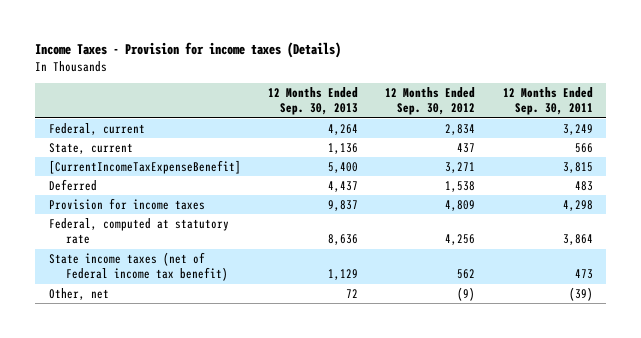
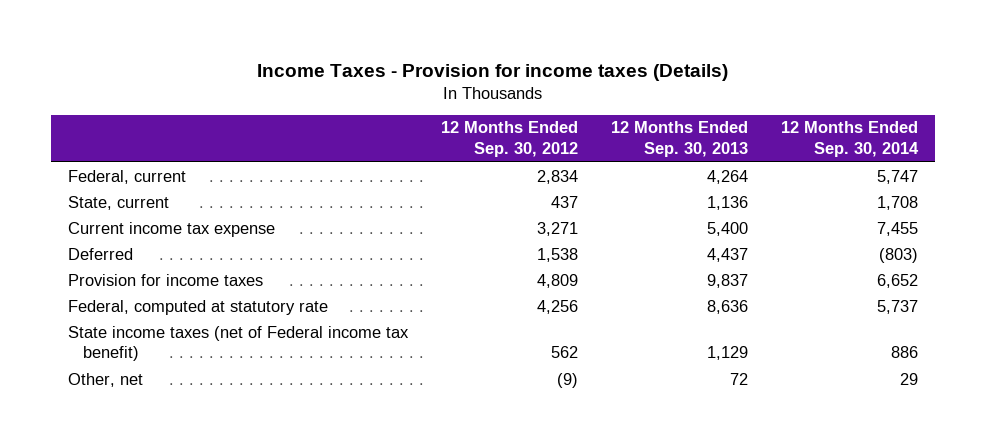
- | 12 Months Ended Sep. 30, 2013 | 12 Months Ended Sep. 30, 2012 | 12 Months Ended Sep. 30, 2011
+ | 12 Months Ended Sep. 30, 2012 | 12 Months Ended Sep. 30, 2013 | 12 Months Ended Sep. 30, 2014
- [CurrentIncomeTaxExpenseBenefit] | 5,400 | 3,271 | 3,815
+ Current income tax expense | 3,271 | 5,400 | 7,455

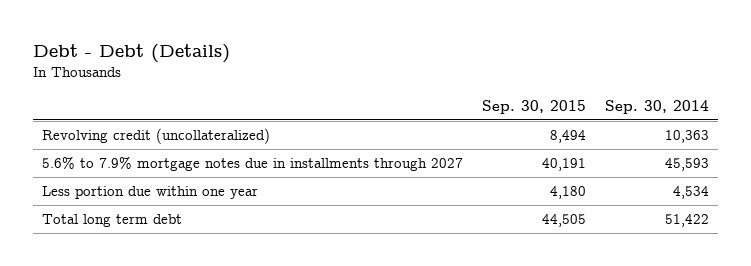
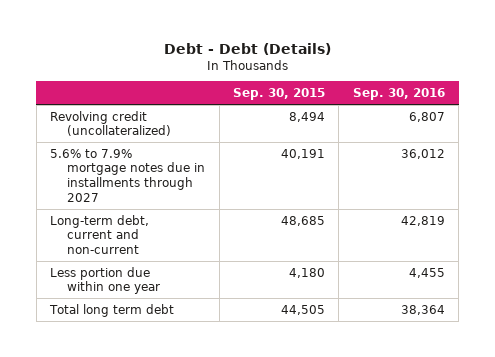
- | Sep. 30, 2015 | Sep. 30, 2014
+ | Sep. 30, 2015 | Sep. 30, 2016
+ Long-term debt, current and non-current | 48,685 | 42,819

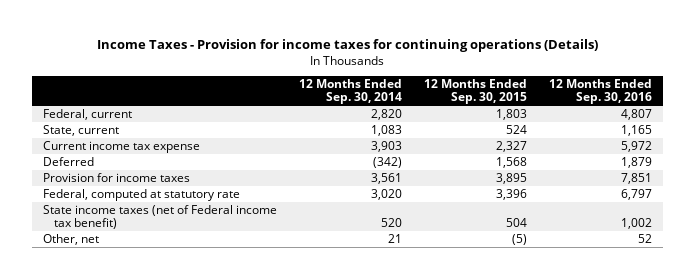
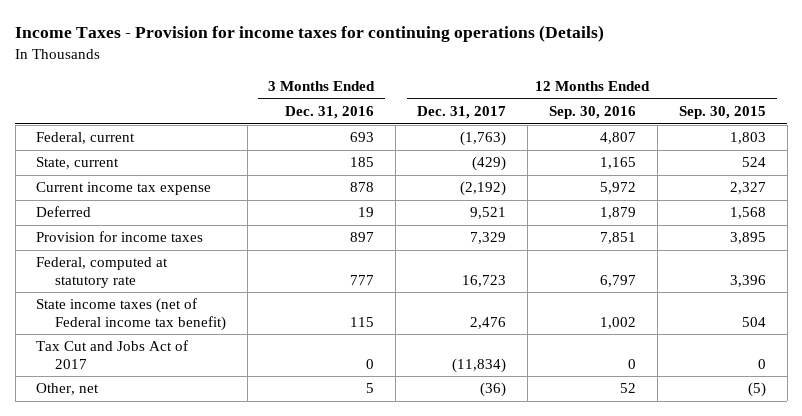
- | 12 Months Ended Sep. 30, 2014 | 12 Months Ended Sep. 30, 2015 | 12 Months Ended Sep. 30, 2016
+ | 3 Months Ended Dec. 31, 2016 | 12 Months Ended Dec. 31, 2017 | 12 Months Ended Sep. 30, 2016 | 12 Months Ended Sep. 30, 2015
+ Tax Cut and Jobs Act of 2017 | 0 | (11,834) | 0 | 0

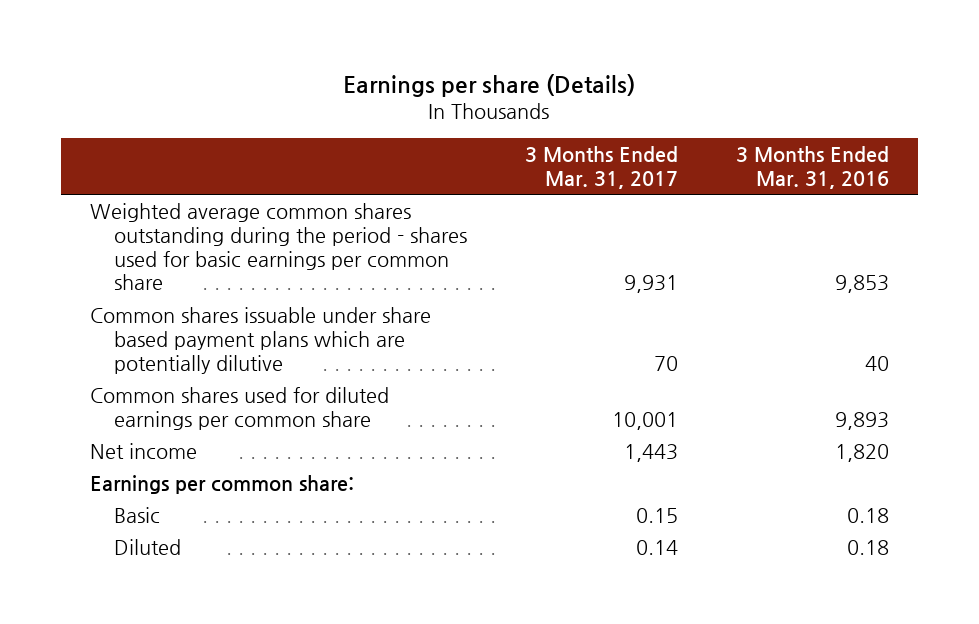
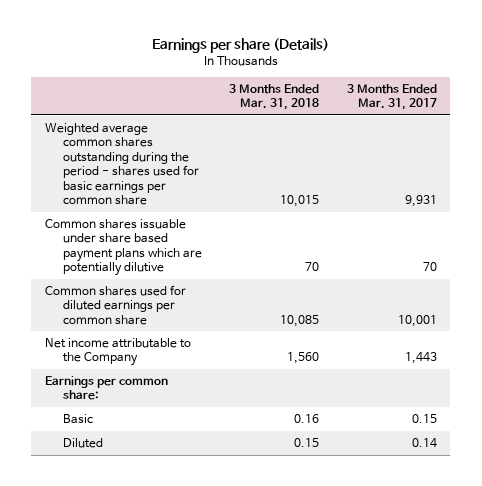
- | 3 Months Ended Mar. 31, 2017 | 3 Months Ended Mar. 31, 2016
+ | 3 Months Ended Mar. 31, 2018 | 3 Months Ended Mar. 31, 2017
- Net income | 1,443 | 1,820
+ Net income attributable to the Company | 1,560 | 1,443

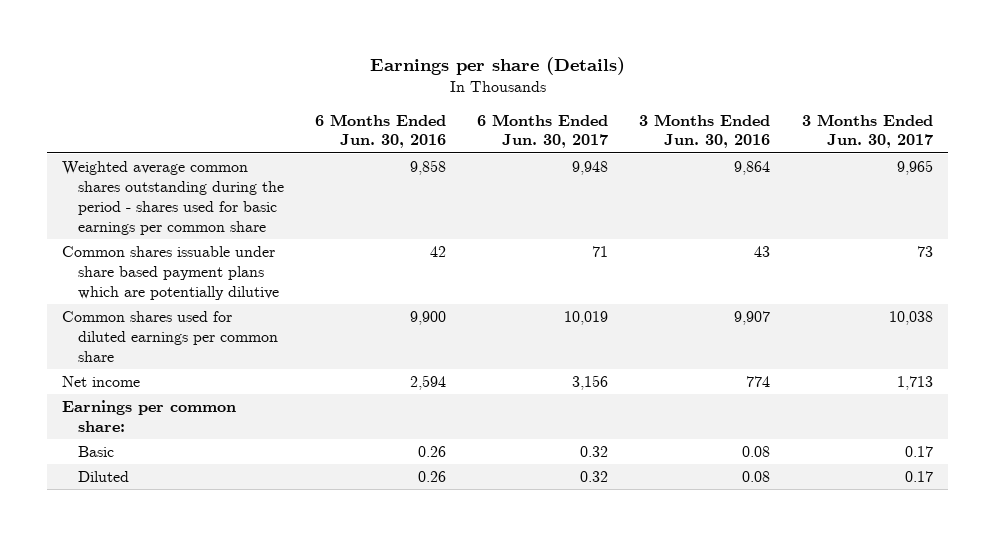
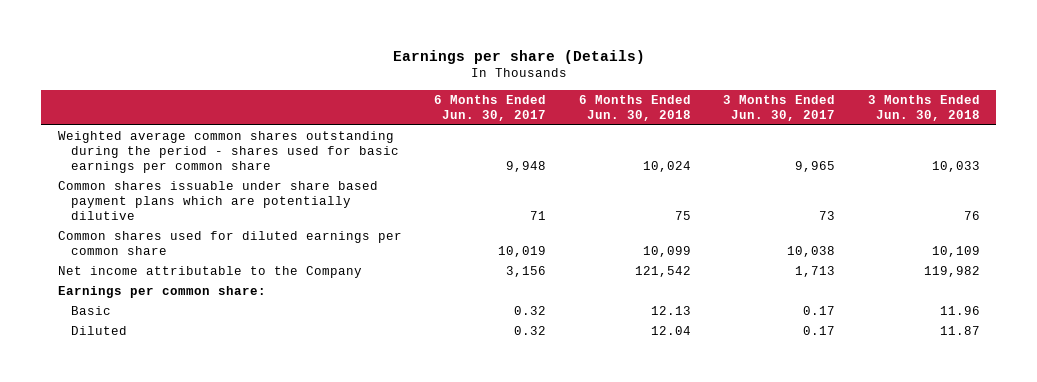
- | 6 Months Ended Jun. 30, 2016 | 6 Months Ended Jun. 30, 2017 | 3 Months Ended Jun. 30, 2016 | 3 Months Ended Jun. 30, 2017
+ | 6 Months Ended Jun. 30, 2017 | 6 Months Ended Jun. 30, 2018 | 3 Months Ended Jun. 30, 2017 | 3 Months Ended Jun. 30, 2018
- Net income | 2,594 | 3,156 | 774 | 1,713
+ Net income attributable to the Company | 3,156 | 121,542 | 1,713 | 119,982

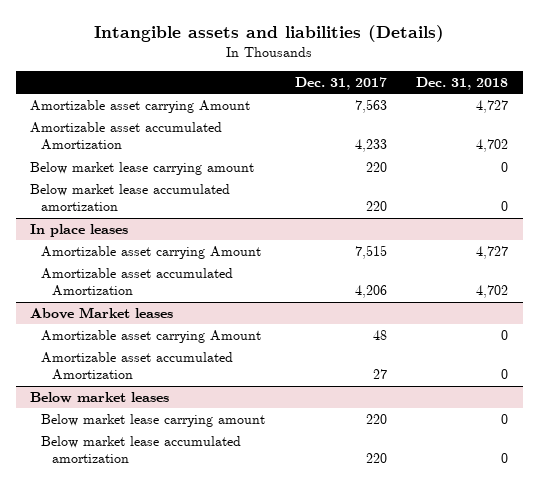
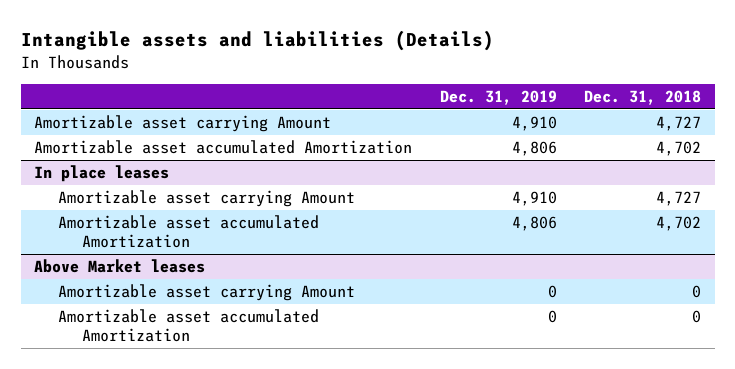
- | Dec. 31, 2017 | Dec. 31, 2018
+ | Dec. 31, 2019 | Dec. 31, 2018
- Below market lease carrying amount | 220 | 0
- Below market lease accumulated amortization | 220 | 0
- Below market leases
- Below market lease carrying amount | 220 | 0
- Below market lease accumulated amortization | 220 | 0

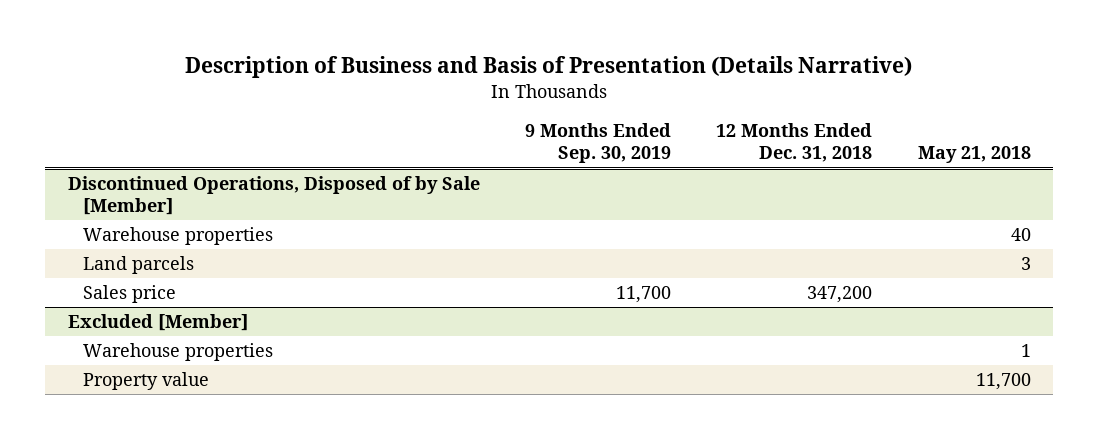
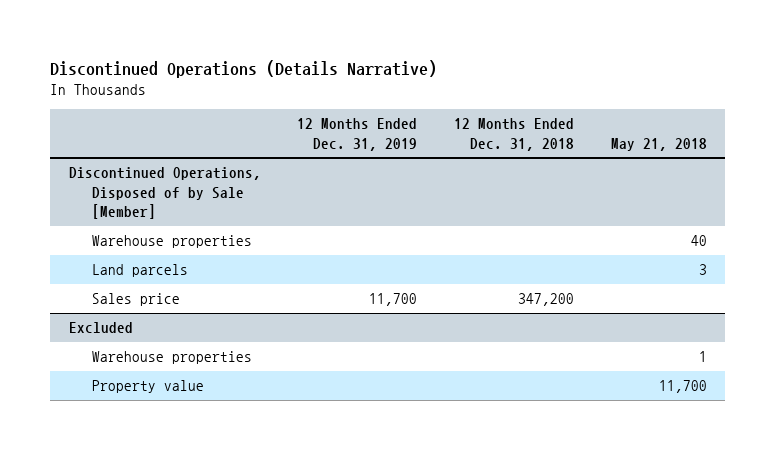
- Description of Business and Basis of Presentation (Details Narrative)
+ Discontinued Operations (Details Narrative)
- | 9 Months Ended Sep. 30, 2019 | 12 Months Ended Dec. 31, 2018 | May 21, 2018
+ | 12 Months Ended Dec. 31, 2019 | 12 Months Ended Dec. 31, 2018 | May 21, 2018
- Excluded [Member]
+ Excluded

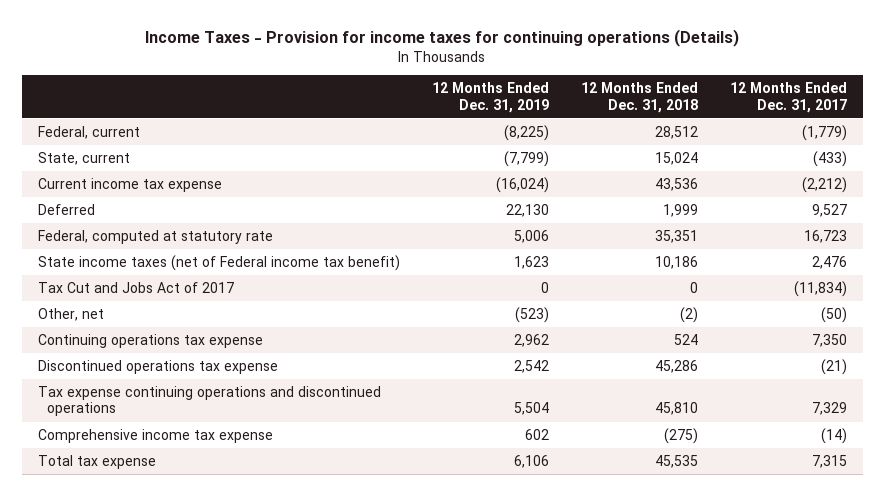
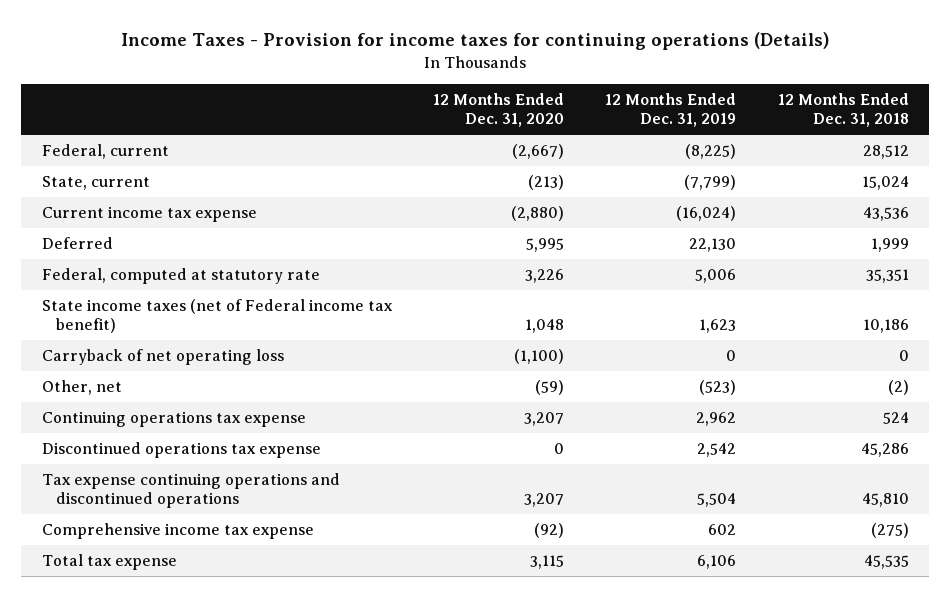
- | 12 Months Ended Dec. 31, 2019 | 12 Months Ended Dec. 31, 2018 | 12 Months Ended Dec. 31, 2017
+ | 12 Months Ended Dec. 31, 2020 | 12 Months Ended Dec. 31, 2019 | 12 Months Ended Dec. 31, 2018
- Tax Cut and Jobs Act of 2017 | 0 | 0 | (11,834)
+ Carryback of net operating loss | (1,100) | 0 | 0

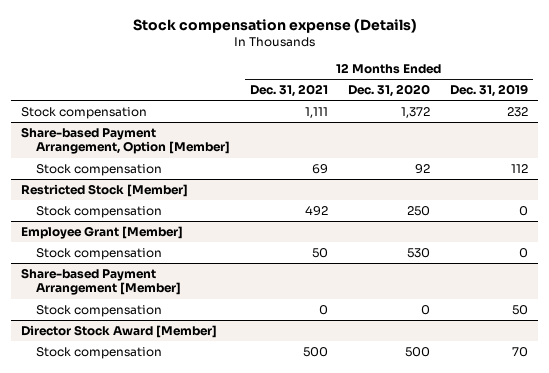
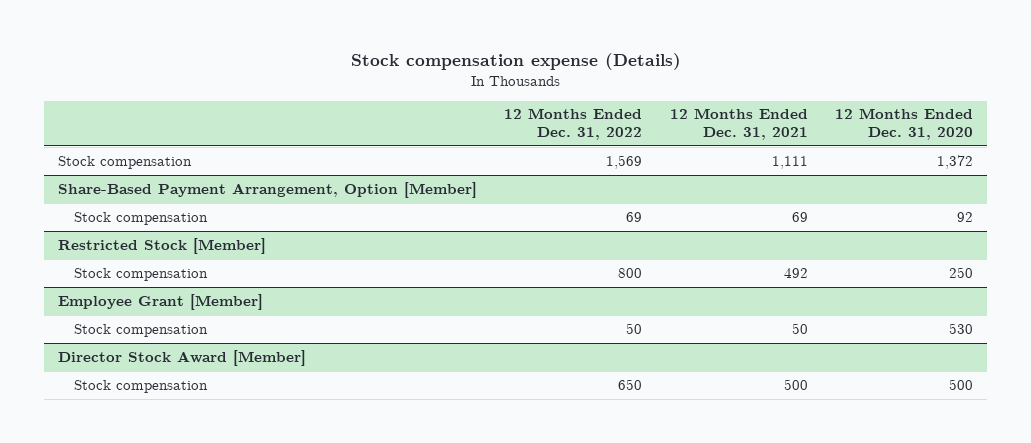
- | 12 Months Ended Dec. 31, 2021 | 12 Months Ended Dec. 31, 2020 | 12 Months Ended Dec. 31, 2019
+ | 12 Months Ended Dec. 31, 2022 | 12 Months Ended Dec. 31, 2021 | 12 Months Ended Dec. 31, 2020
- Share-based Payment Arrangement, Option [Member]
+ Share-Based Payment Arrangement, Option [Member]
- Share-based Payment Arrangement [Member]
- Stock compensation | 0 | 0 | 50

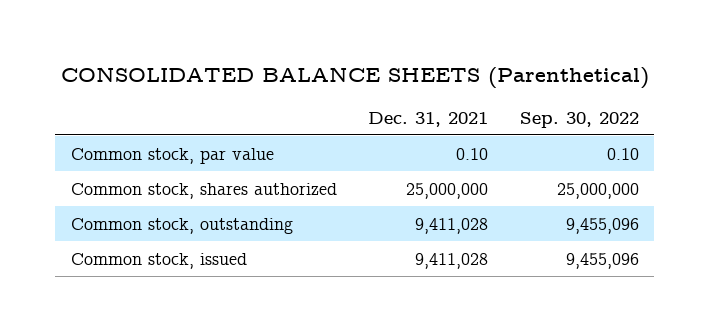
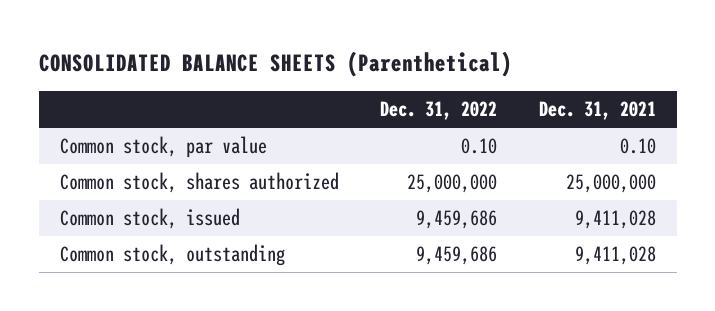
- | Dec. 31, 2021 | Sep. 30, 2022
+ | Dec. 31, 2022 | Dec. 31, 2021
moved down: Common stock, outstanding | 9,459,686 | 9,411,028

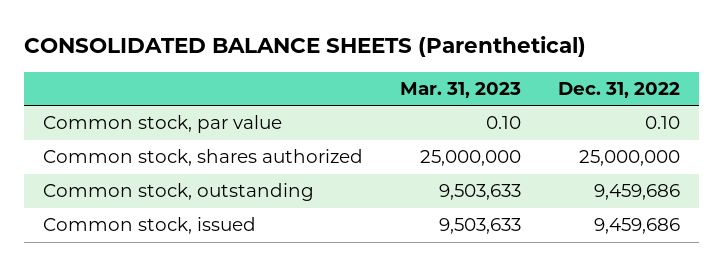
- | Dec. 31, 2022 | Dec. 31, 2021
+ | Mar. 31, 2023 | Dec. 31, 2022
moved down: Common stock, issued | 9,503,633 | 9,459,686

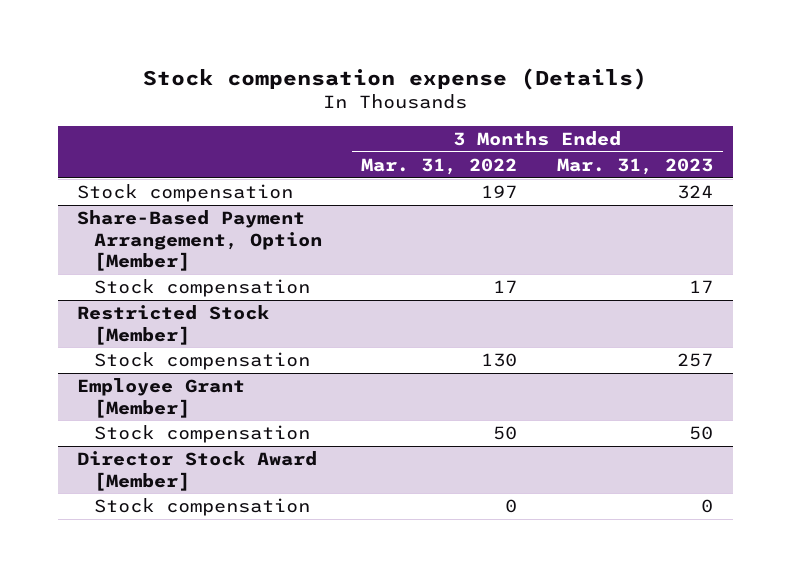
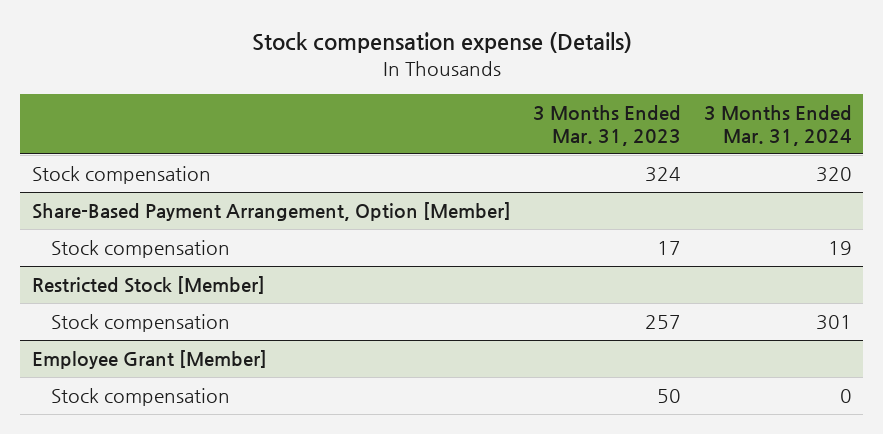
- | 3 Months Ended Mar. 31, 2022 | 3 Months Ended Mar. 31, 2023
+ | 3 Months Ended Mar. 31, 2023 | 3 Months Ended Mar. 31, 2024
- Director Stock Award [Member]
- Stock compensation | 0 | 0

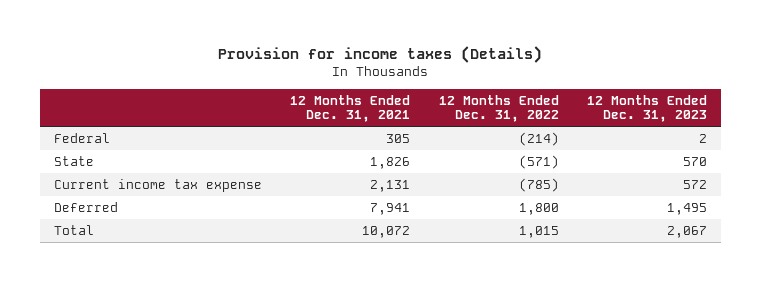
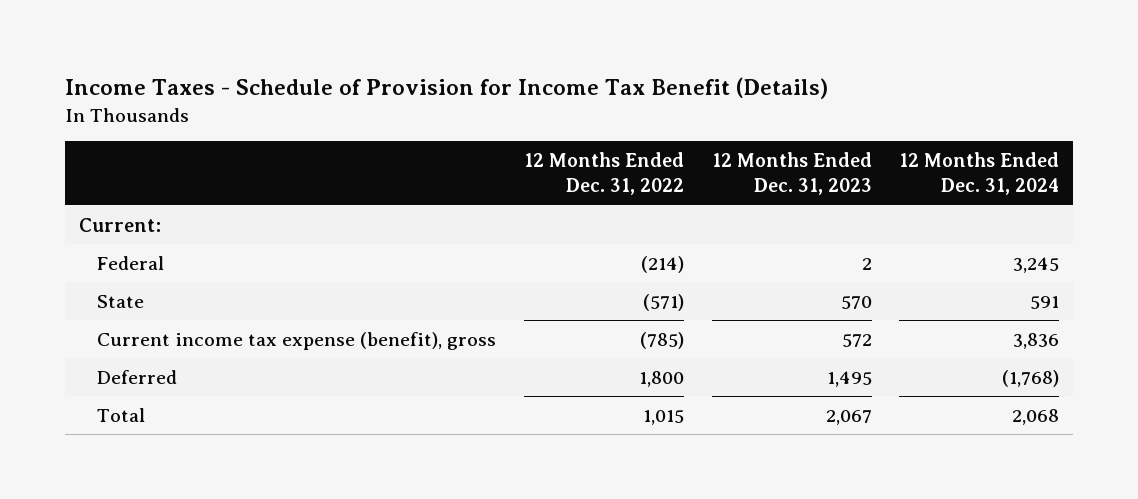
- Provision for income taxes (Details)
+ Income Taxes - Schedule of Provision for Income Tax Benefit (Details)
- | 12 Months Ended Dec. 31, 2021 | 12 Months Ended Dec. 31, 2022 | 12 Months Ended Dec. 31, 2023
+ | 12 Months Ended Dec. 31, 2022 | 12 Months Ended Dec. 31, 2023 | 12 Months Ended Dec. 31, 2024
+ Current:
- Current income tax expense | 2,131 | (785) | 572
+ Current income tax expense (benefit), gross | (785) | 572 | 3,836

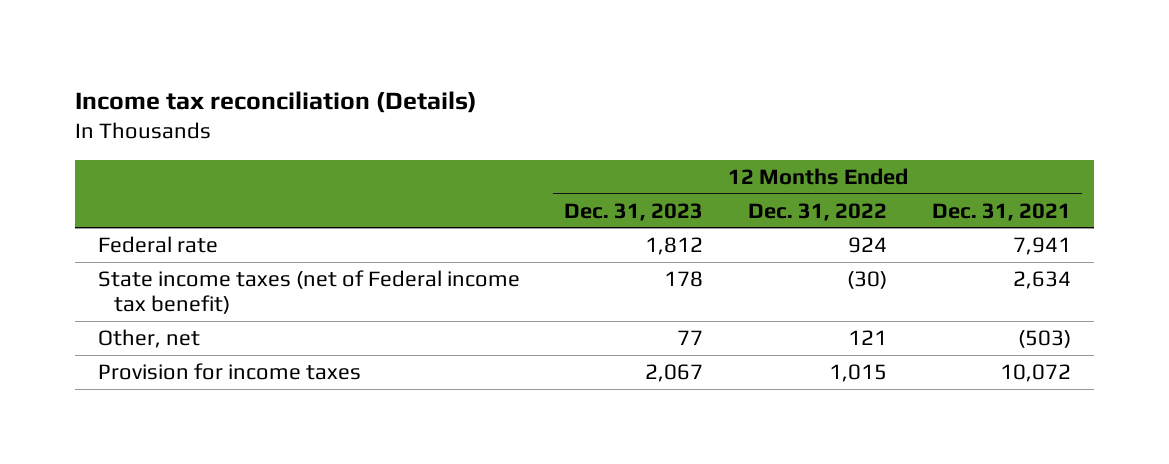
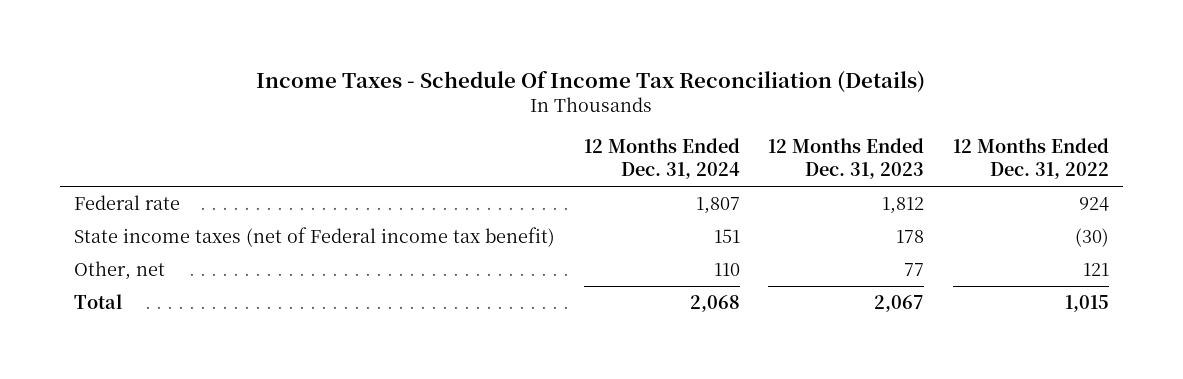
- Income tax reconciliation (Details)
+ Income Taxes - Schedule Of Income Tax Reconciliation (Details)
- | 12 Months Ended Dec. 31, 2023 | 12 Months Ended Dec. 31, 2022 | 12 Months Ended Dec. 31, 2021
+ | 12 Months Ended Dec. 31, 2024 | 12 Months Ended Dec. 31, 2023 | 12 Months Ended Dec. 31, 2022
- Provision for income taxes | 2,067 | 1,015 | 10,072
+ Total | 2,068 | 2,067 | 1,015

